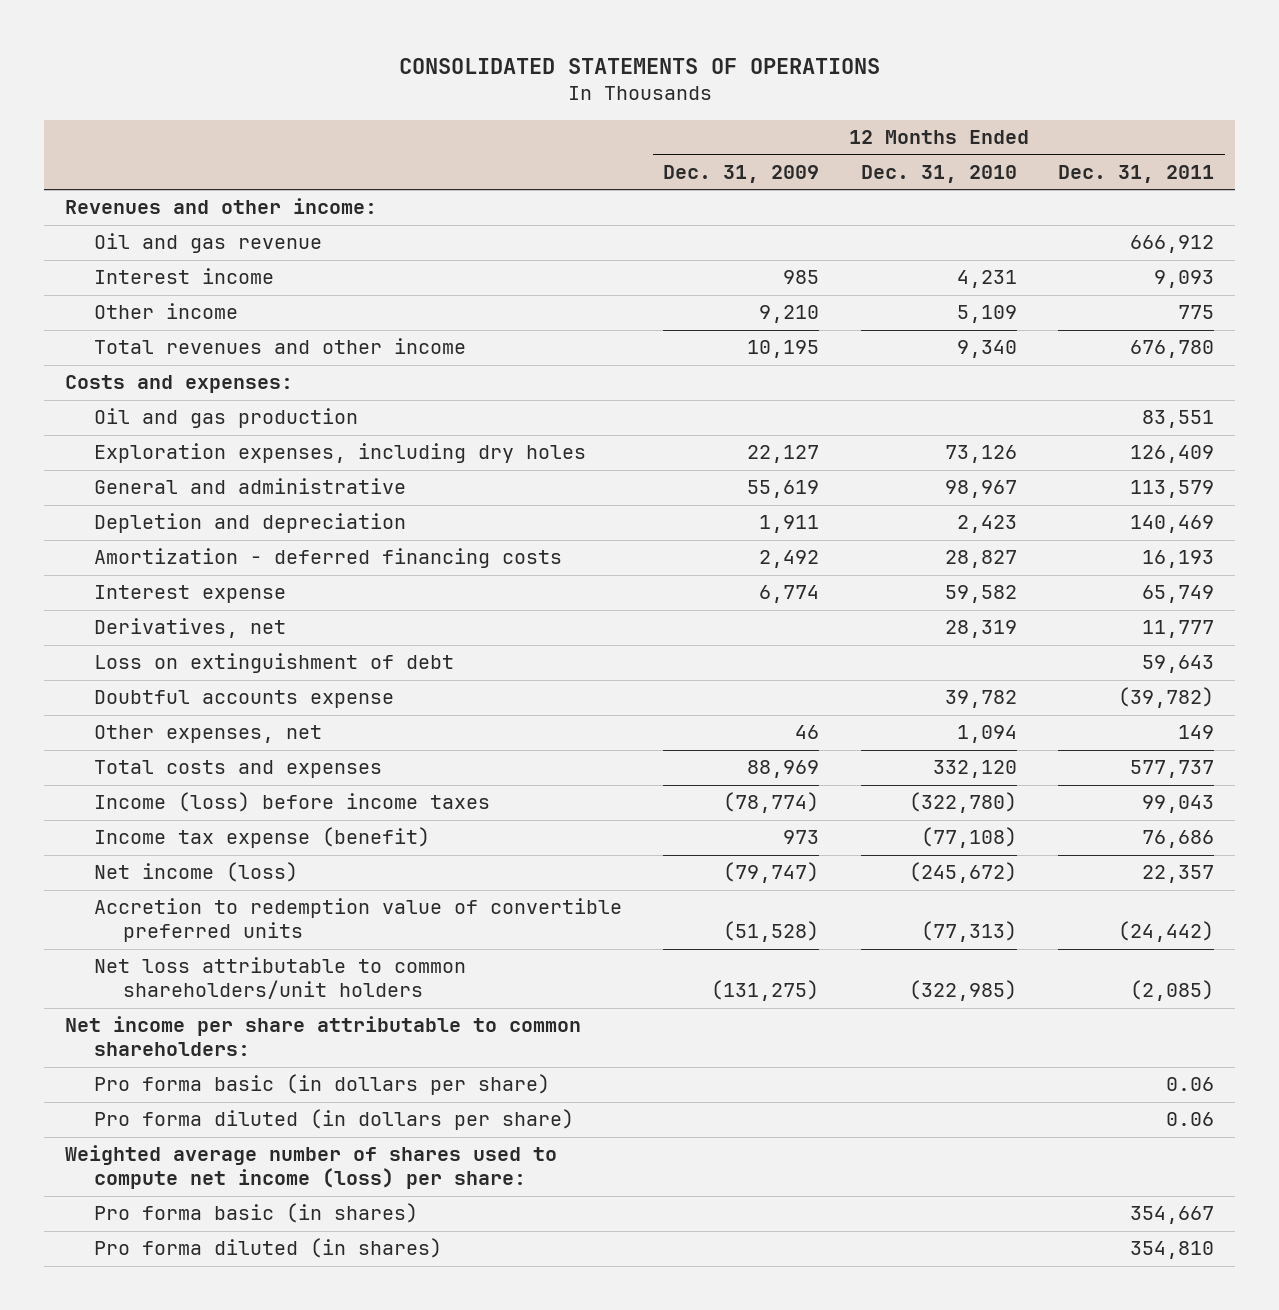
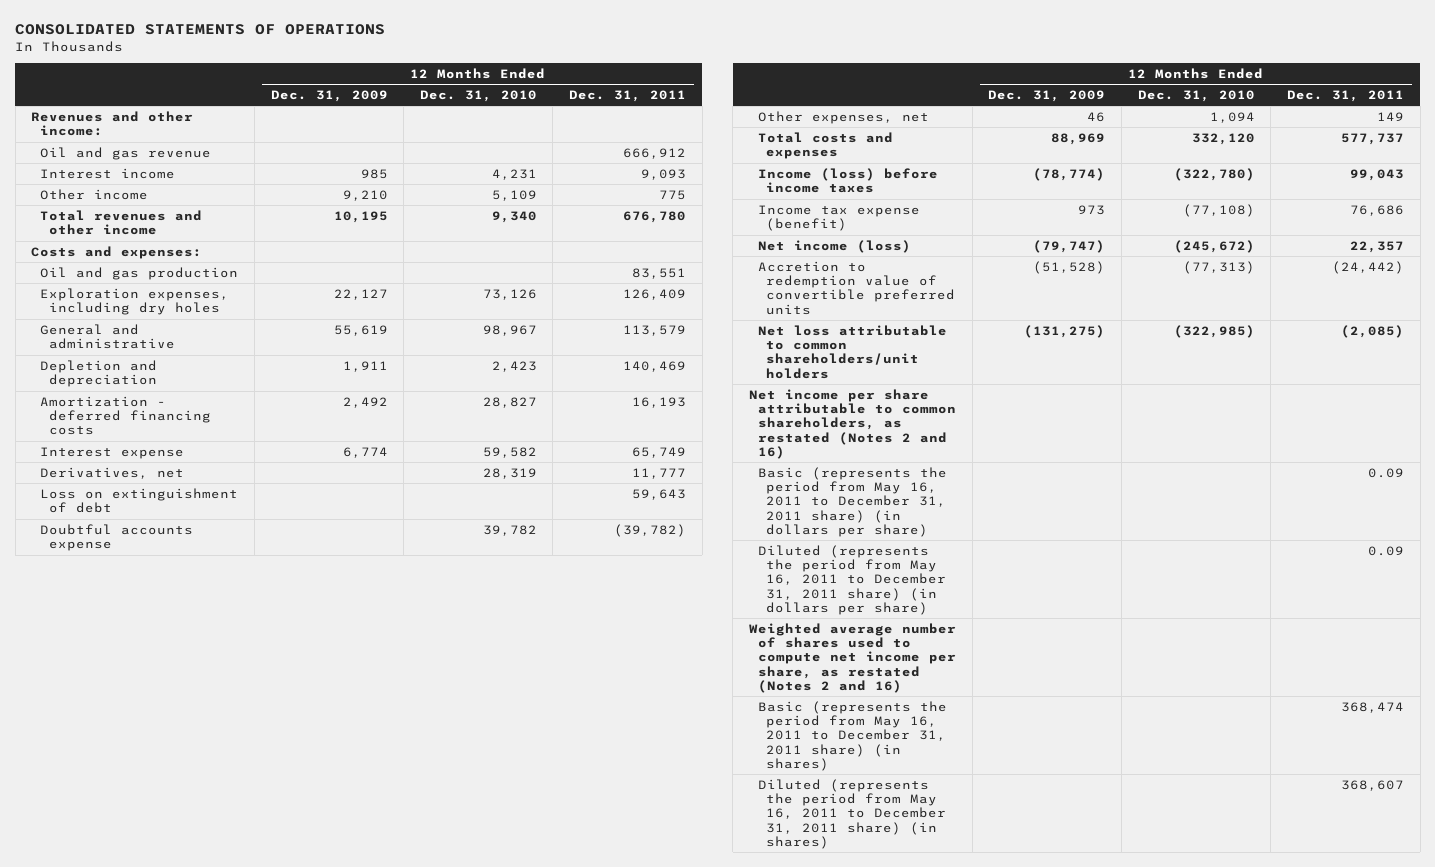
- Net income per share attributable to common shareholders:
- Pro forma basic (in dollars per share) | | | 0.06
- Pro forma diluted (in dollars per share) | | | 0.06
- Weighted average number of shares used to compute net income (loss) per share:
- Pro forma basic (in shares) | | | 354,667
- Pro forma diluted (in shares) | | | 354,810
+ Net income per share attributable to common shareholders, as restated (Notes 2 and 16)
+ Basic (represents the period from May 16, 2011 to December 31, 2011 share) (in dollars per share) | | | 0.09
+ Diluted (represents the period from May 16, 2011 to December 31, 2011 share) (in dollars per share) | | | 0.09
+ Weighted average number of shares used to compute net income per share, as restated (Notes 2 and 16)
+ Basic (represents the period from May 16, 2011 to December 31, 2011 share) (in shares) | | | 368,474
+ Diluted (represents the period from May 16, 2011 to December 31, 2011 share) (in shares) | | | 368,607

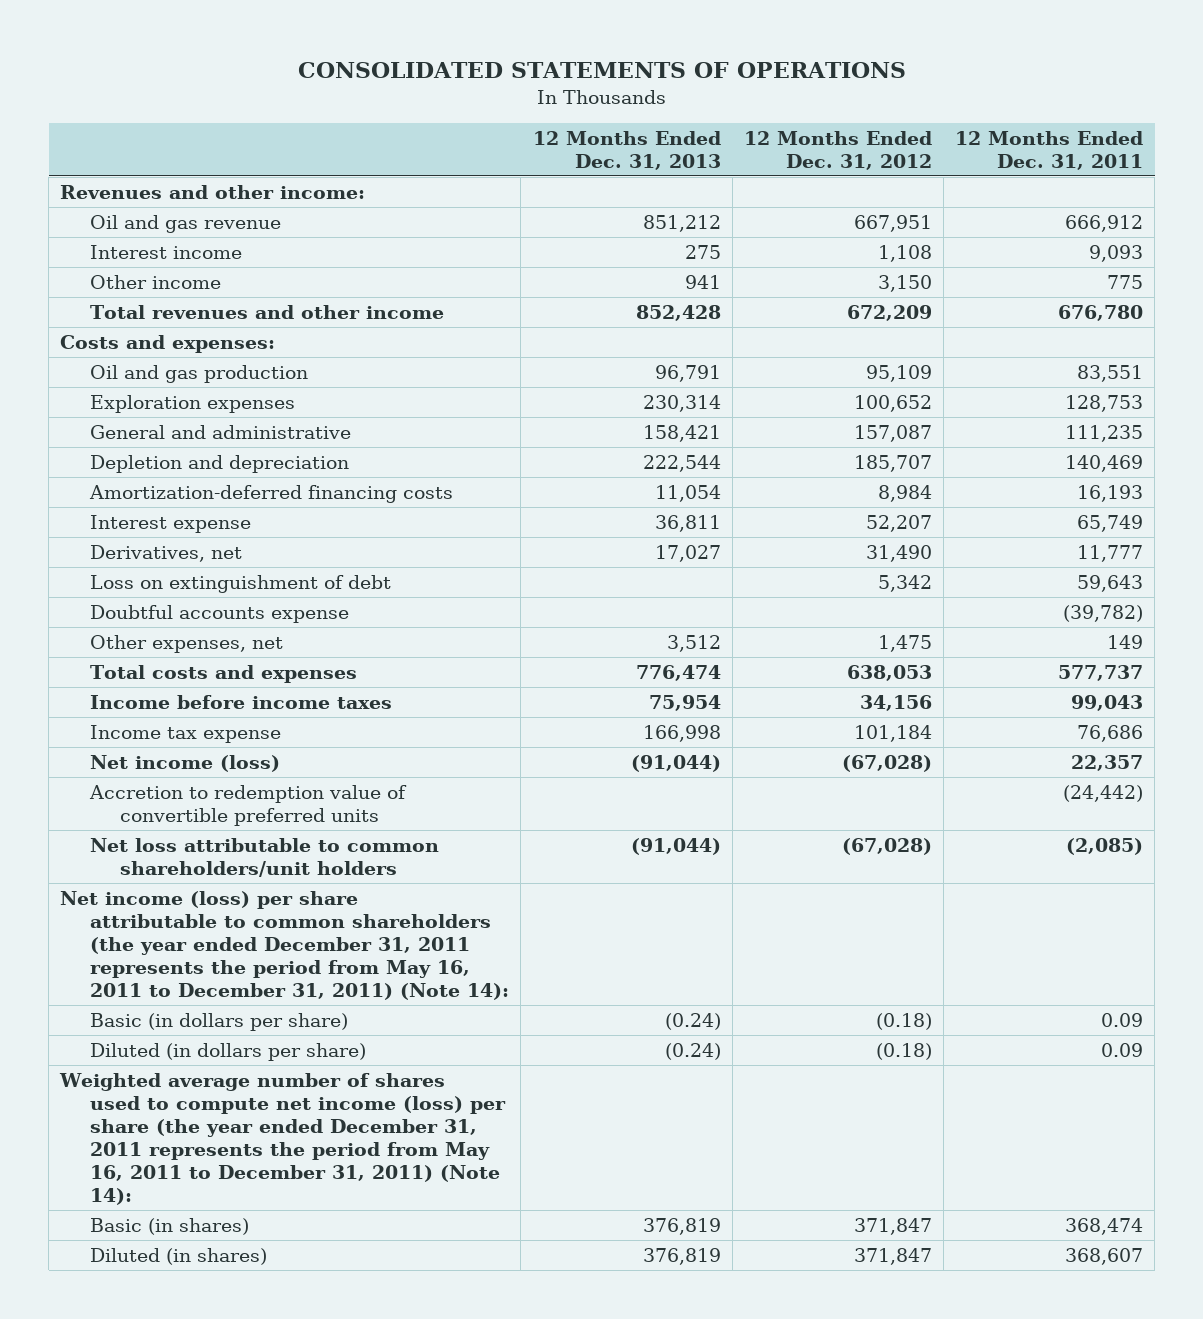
- | 12 Months Ended Dec. 31, 2009 | 12 Months Ended Dec. 31, 2010 | 12 Months Ended Dec. 31, 2011
+ | 12 Months Ended Dec. 31, 2013 | 12 Months Ended Dec. 31, 2012 | 12 Months Ended Dec. 31, 2011
- Exploration expenses, including dry holes | 22,127 | 73,126 | 126,409
- General and administrative | 55,619 | 98,967 | 113,579
+ Exploration expenses | 230,314 | 100,652 | 128,753
+ General and administrative | 158,421 | 157,087 | 111,235
- Amortization - deferred financing costs | 2,492 | 28,827 | 16,193
+ Amortization-deferred financing costs | 11,054 | 8,984 | 16,193
- Income (loss) before income taxes | (78,774) | (322,780) | 99,043
- Income tax expense (benefit) | 973 | (77,108) | 76,686
+ Income before income taxes | 75,954 | 34,156 | 99,043
+ Income tax expense | 166,998 | 101,184 | 76,686
- Net income per share attributable to common shareholders, as restated (Notes 2 and 16)
- Basic (represents the period from May 16, 2011 to December 31, 2011 share) (in dollars per share) | | | 0.09
- Diluted (represents the period from May 16, 2011 to December 31, 2011 share) (in dollars per share) | | | 0.09
- Weighted average number of shares used to compute net income per share, as restated (Notes 2 and 16)
- Basic (represents the period from May 16, 2011 to December 31, 2011 share) (in shares) | | | 368,474
- Diluted (represents the period from May 16, 2011 to December 31, 2011 share) (in shares) | | | 368,607
+ Net income (loss) per share attributable to common shareholders (the year ended December 31, 2011 represents the period from May 16, 2011 to December 31, 2011) (Note 14):
+ Basic (in dollars per share) | (0.24) | (0.18) | 0.09
+ Diluted (in dollars per share) | (0.24) | (0.18) | 0.09
+ Weighted average number of shares used to compute net income (loss) per share (the year ended December 31, 2011 represents the period from May 16, 2011 to December 31, 2011) (Note 14):
+ Basic (in shares) | 376,819 | 371,847 | 368,474
+ Diluted (in shares) | 376,819 | 371,847 | 368,607

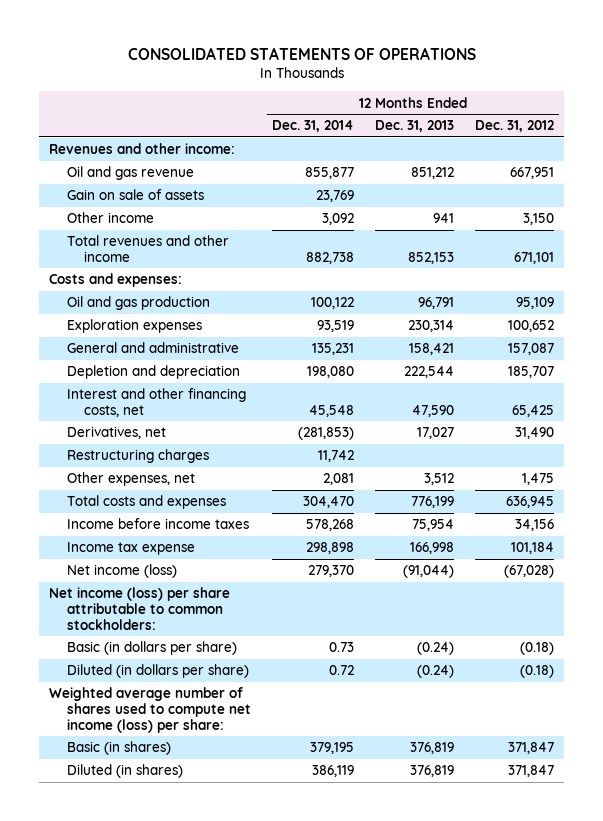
- | 12 Months Ended Dec. 31, 2013 | 12 Months Ended Dec. 31, 2012 | 12 Months Ended Dec. 31, 2011
+ | 12 Months Ended Dec. 31, 2014 | 12 Months Ended Dec. 31, 2013 | 12 Months Ended Dec. 31, 2012
- Interest income | 275 | 1,108 | 9,093
+ Gain on sale of assets | 23,769 | |
- Total revenues and other income | 852,428 | 672,209 | 676,780
+ Total revenues and other income | 882,738 | 852,153 | 671,101
- Amortization-deferred financing costs | 11,054 | 8,984 | 16,193
- Interest expense | 36,811 | 52,207 | 65,749
+ Interest and other financing costs, net | 45,548 | 47,590 | 65,425
- Loss on extinguishment of debt | | 5,342 | 59,643
- Doubtful accounts expense | | | (39,782)
+ Restructuring charges | 11,742 | |
- Total costs and expenses | 776,474 | 638,053 | 577,737
+ Total costs and expenses | 304,470 | 776,199 | 636,945
- Accretion to redemption value of convertible preferred units | | | (24,442)
- Net loss attributable to common shareholders/unit holders | (91,044) | (67,028) | (2,085)
- Net income (loss) per share attributable to common shareholders (the year ended December 31, 2011 represents the period from May 16, 2011 to December 31, 2011) (Note 14):
+ Net income (loss) per share attributable to common stockholders:
- Weighted average number of shares used to compute net income (loss) per share (the year ended December 31, 2011 represents the period from May 16, 2011 to December 31, 2011) (Note 14):
+ Weighted average number of shares used to compute net income (loss) per share:

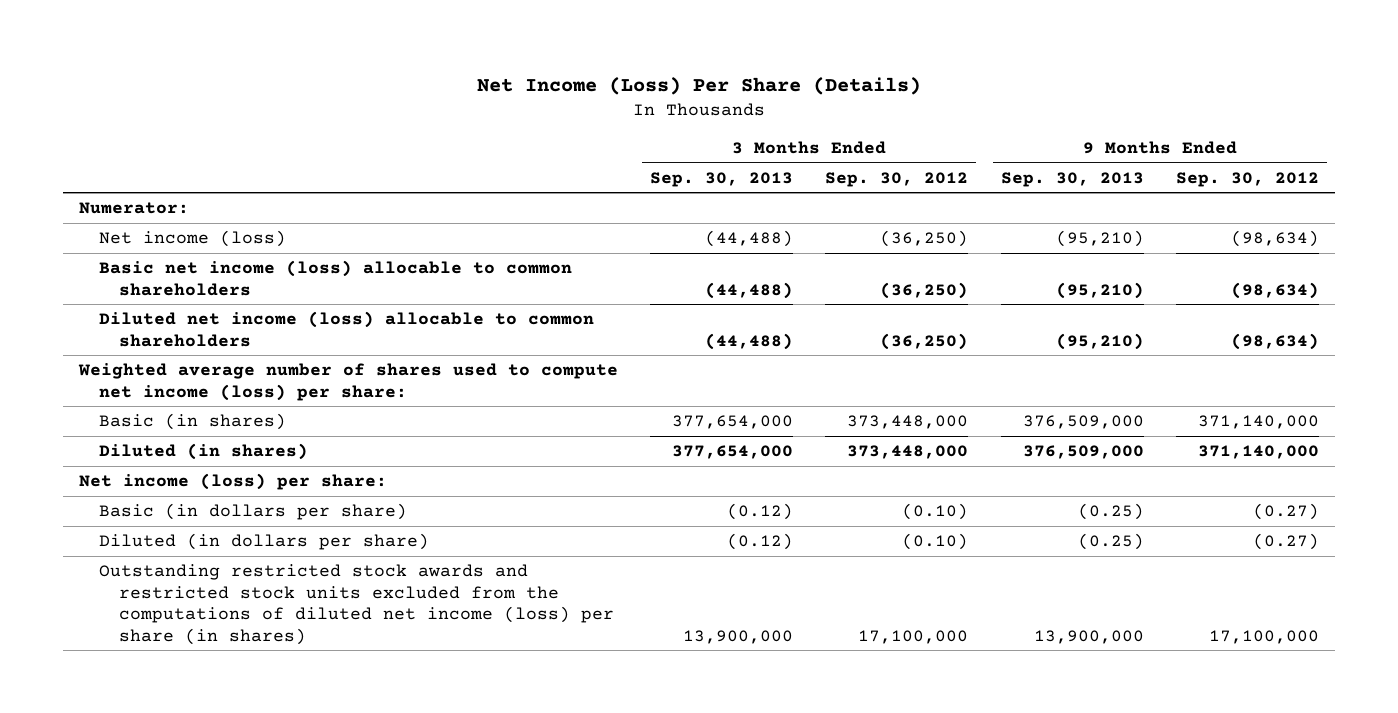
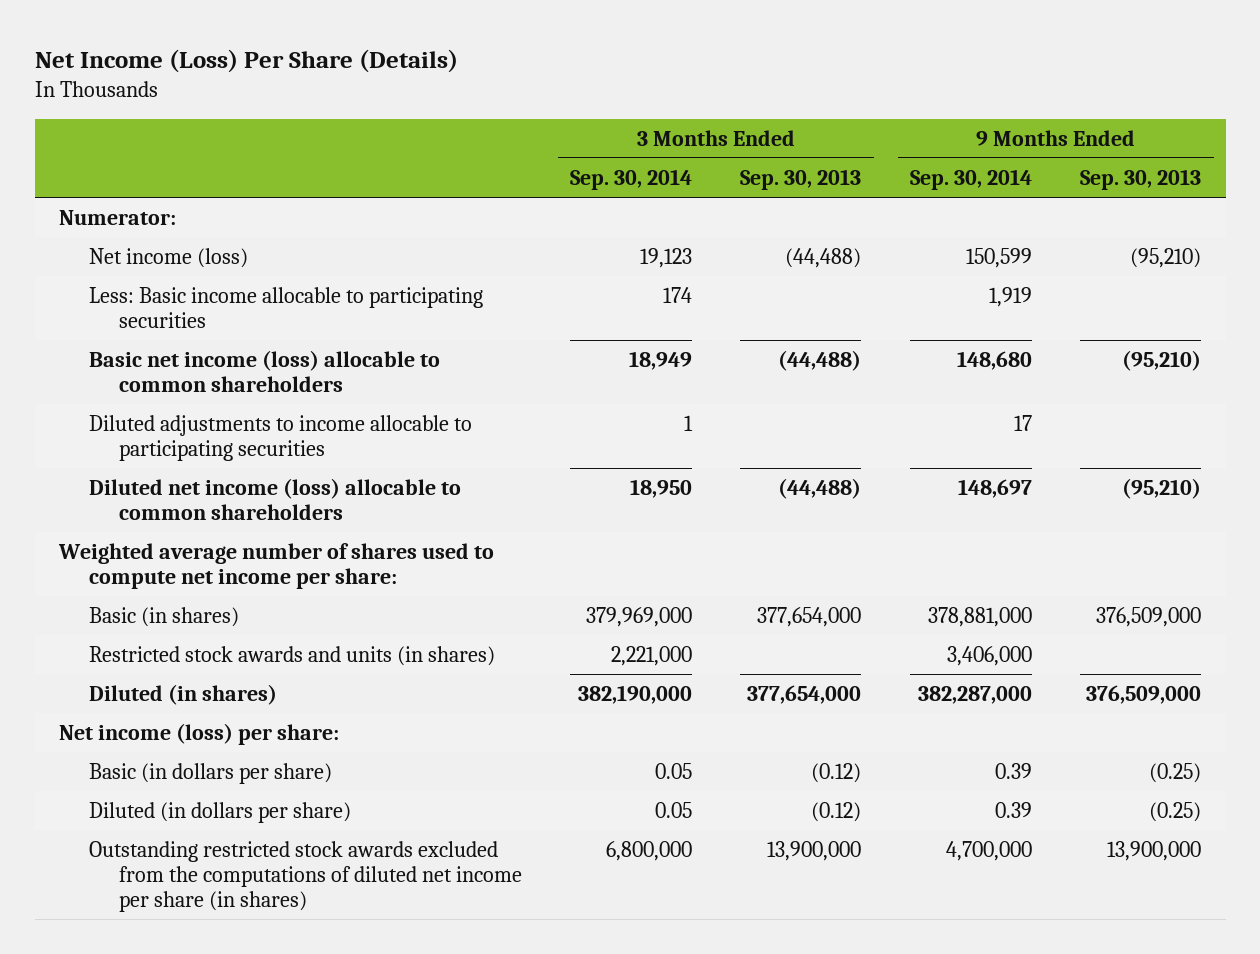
- | 3 Months Ended Sep. 30, 2013 | 3 Months Ended Sep. 30, 2012 | 9 Months Ended Sep. 30, 2013 | 9 Months Ended Sep. 30, 2012
+ | 3 Months Ended Sep. 30, 2014 | 3 Months Ended Sep. 30, 2013 | 9 Months Ended Sep. 30, 2014 | 9 Months Ended Sep. 30, 2013
+ Less: Basic income allocable to participating securities | 174 | | 1,919 |
+ Diluted adjustments to income allocable to participating securities | 1 | | 17 |
- Weighted average number of shares used to compute net income (loss) per share:
+ Weighted average number of shares used to compute net income per share:
+ Restricted stock awards and units (in shares) | 2,221,000 | | 3,406,000 |
- Outstanding restricted stock awards and restricted stock units excluded from the computations of diluted net income (loss) per share (in shares) | 13,900,000 | 17,100,000 | 13,900,000 | 17,100,000
+ Outstanding restricted stock awards excluded from the computations of diluted net income per share (in shares) | 6,800,000 | 13,900,000 | 4,700,000 | 13,900,000

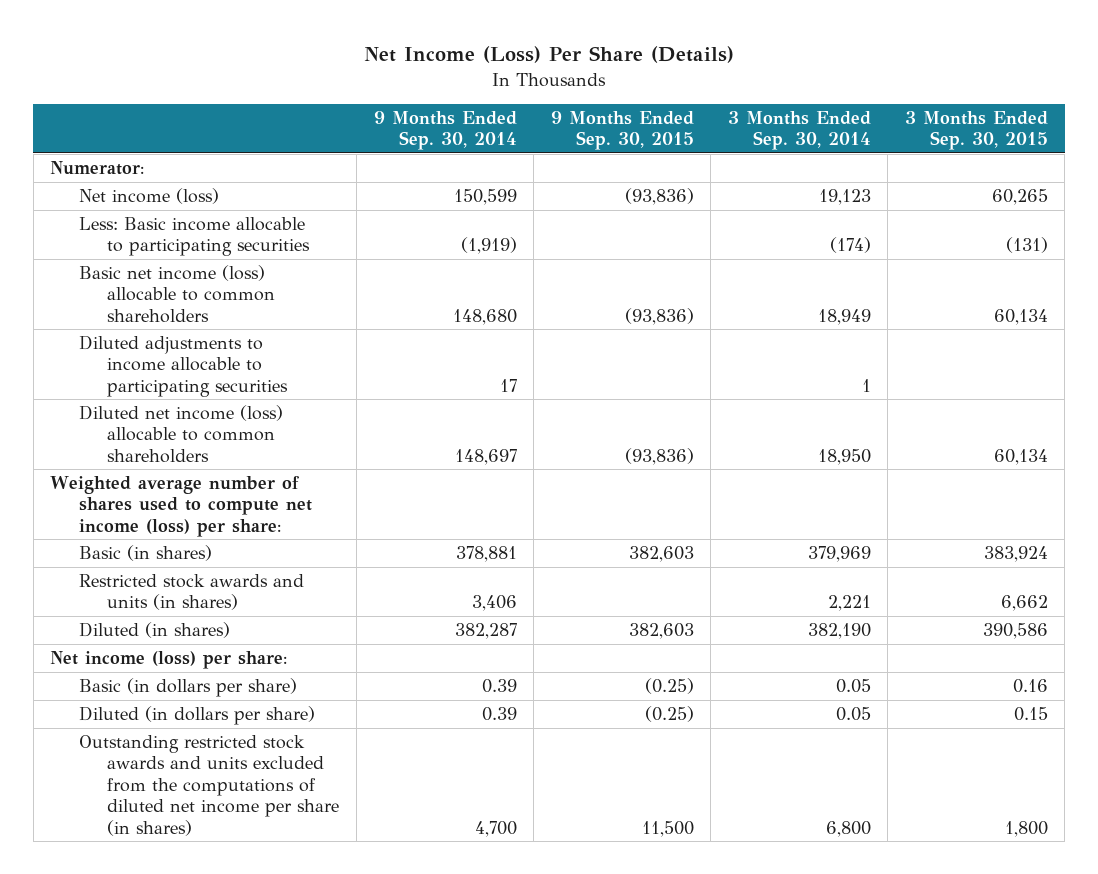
- | 3 Months Ended Sep. 30, 2014 | 3 Months Ended Sep. 30, 2013 | 9 Months Ended Sep. 30, 2014 | 9 Months Ended Sep. 30, 2013
+ | 9 Months Ended Sep. 30, 2014 | 9 Months Ended Sep. 30, 2015 | 3 Months Ended Sep. 30, 2014 | 3 Months Ended Sep. 30, 2015
- Less: Basic income allocable to participating securities | 174 | | 1,919 |
+ Less: Basic income allocable to participating securities | (1,919) | | (174) | (131)
- Weighted average number of shares used to compute net income per share:
- Basic (in shares) | 379,969,000 | 377,654,000 | 378,881,000 | 376,509,000
- Restricted stock awards and units (in shares) | 2,221,000 | | 3,406,000 |
- Diluted (in shares) | 382,190,000 | 377,654,000 | 382,287,000 | 376,509,000
+ Weighted average number of shares used to compute net income (loss) per share:
+ Basic (in shares) | 378,881 | 382,603 | 379,969 | 383,924
+ Restricted stock awards and units (in shares) | 3,406 | | 2,221 | 6,662
+ Diluted (in shares) | 382,287 | 382,603 | 382,190 | 390,586
- Outstanding restricted stock awards excluded from the computations of diluted net income per share (in shares) | 6,800,000 | 13,900,000 | 4,700,000 | 13,900,000
+ Outstanding restricted stock awards and units excluded from the computations of diluted net income per share (in shares) | 4,700 | 11,500 | 6,800 | 1,800

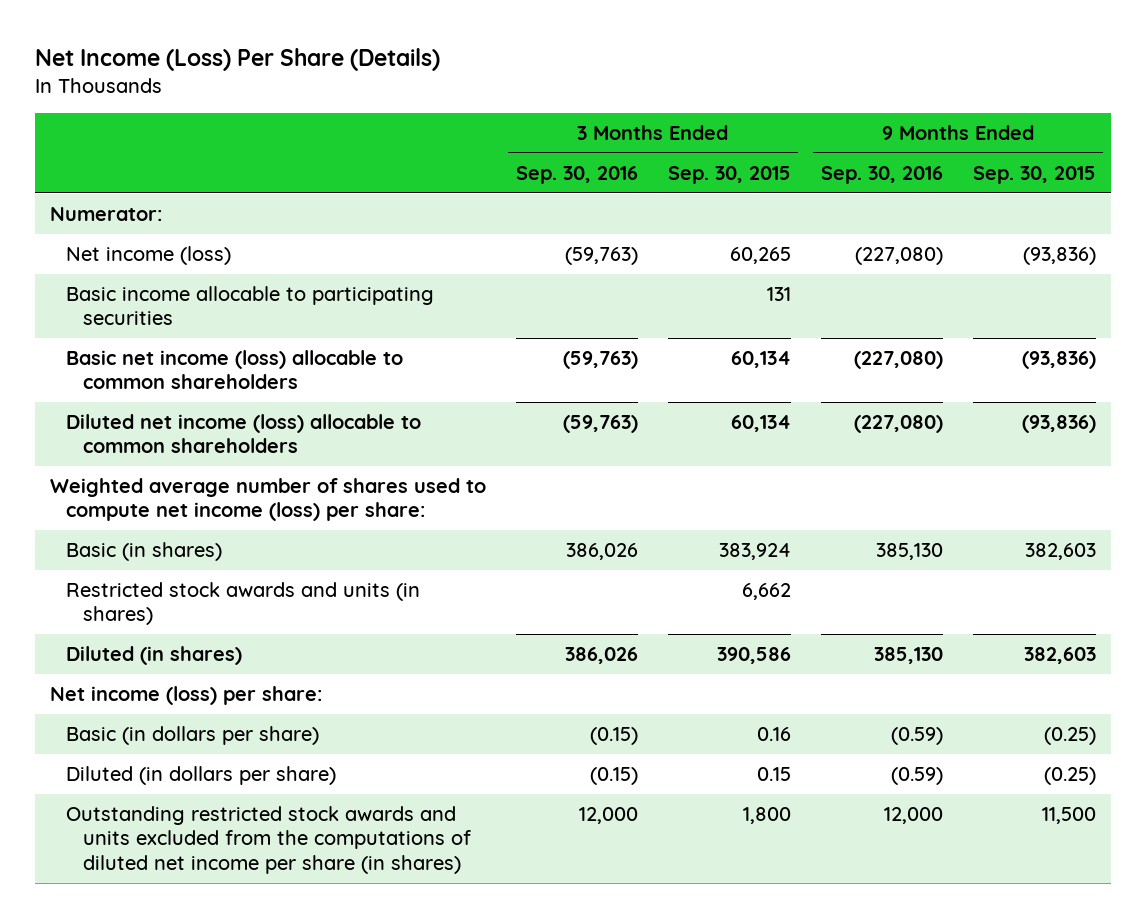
- | 9 Months Ended Sep. 30, 2014 | 9 Months Ended Sep. 30, 2015 | 3 Months Ended Sep. 30, 2014 | 3 Months Ended Sep. 30, 2015
+ | 3 Months Ended Sep. 30, 2016 | 3 Months Ended Sep. 30, 2015 | 9 Months Ended Sep. 30, 2016 | 9 Months Ended Sep. 30, 2015
- Less: Basic income allocable to participating securities | (1,919) | | (174) | (131)
+ Basic income allocable to participating securities | | 131 | |
- Diluted adjustments to income allocable to participating securities | 17 | | 1 |

